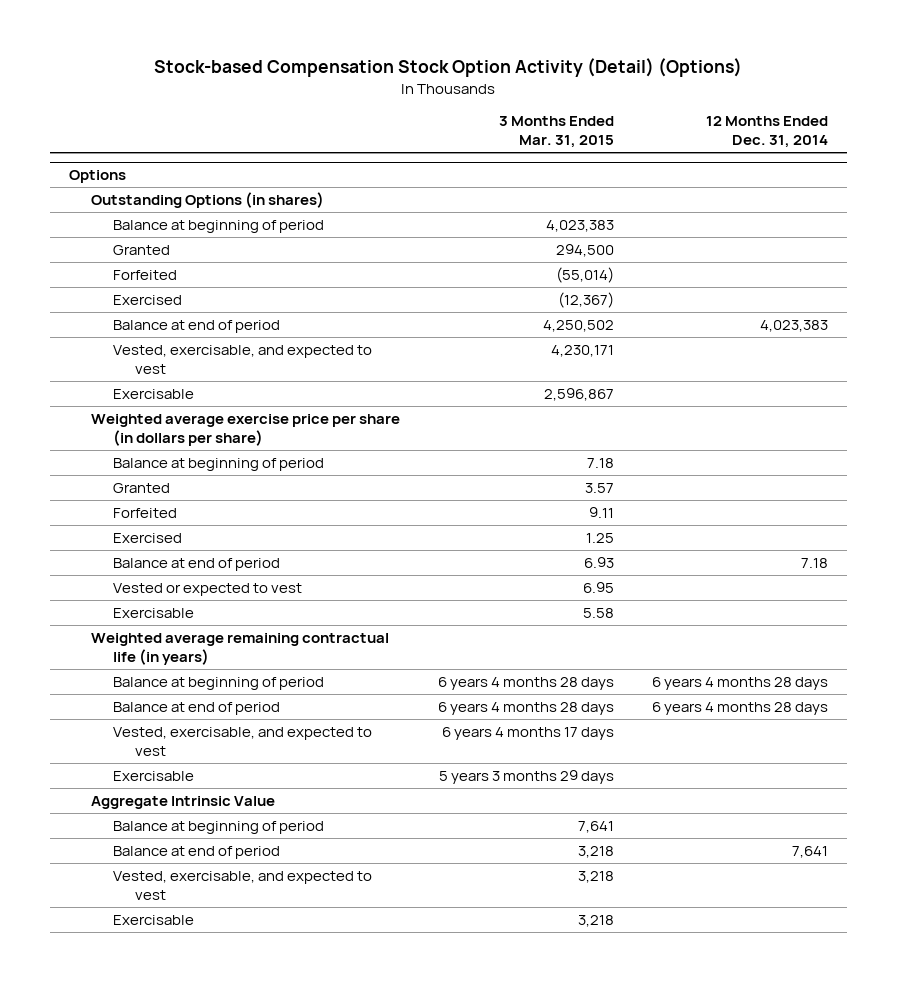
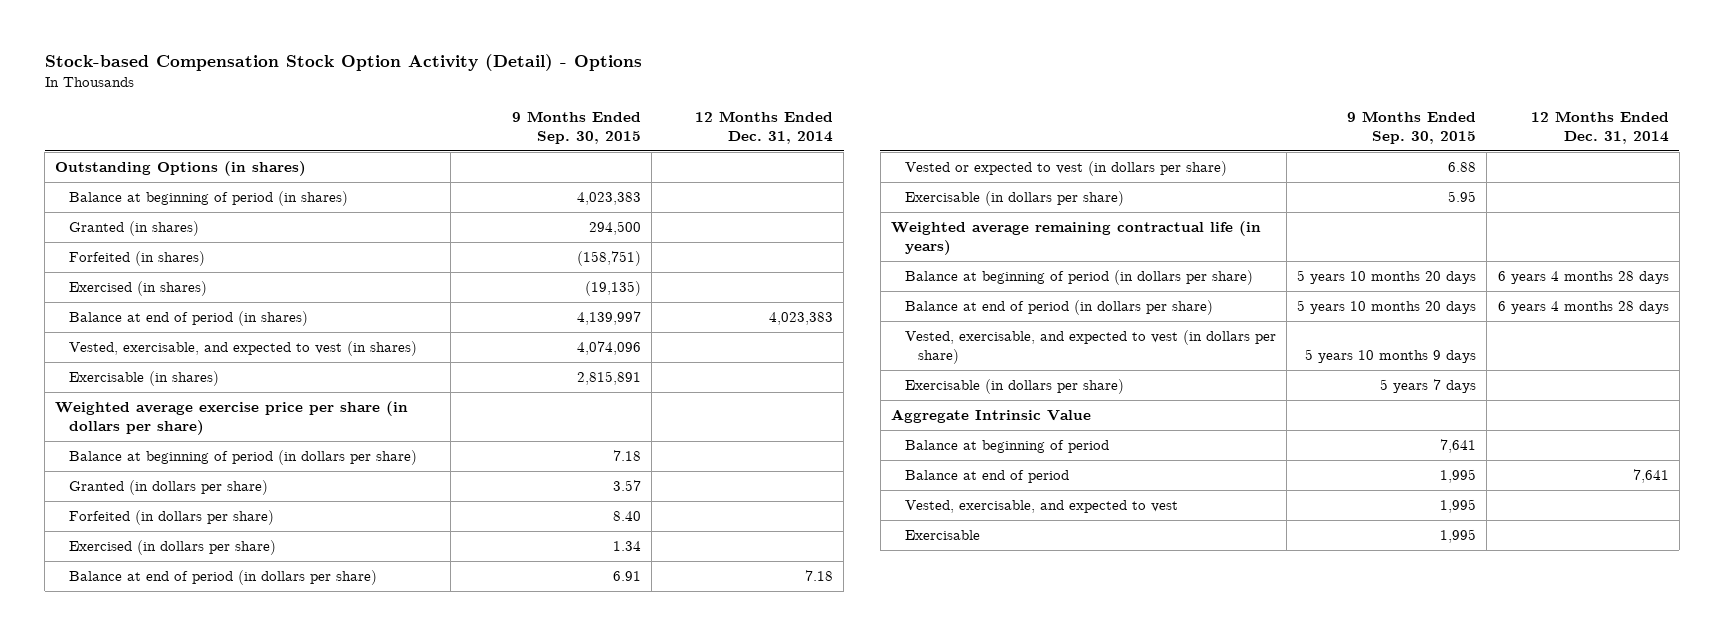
- Stock-based Compensation Stock Option Activity (Detail) (Options)
+ Stock-based Compensation Stock Option Activity (Detail) - Options
- | 3 Months Ended Mar. 31, 2015 | 12 Months Ended Dec. 31, 2014
+ | 9 Months Ended Sep. 30, 2015 | 12 Months Ended Dec. 31, 2014
- Options
- Balance at beginning of period | 4,023,383 |
- Granted | 294,500 |
- Forfeited | (55,014) |
- Exercised | (12,367) |
- Balance at end of period | 4,250,502 | 4,023,383
- Vested, exercisable, and expected to vest | 4,230,171 |
- Exercisable | 2,596,867 |
+ Balance at beginning of period (in shares) | 4,023,383 |
+ Granted (in shares) | 294,500 |
+ Forfeited (in shares) | (158,751) |
+ Exercised (in shares) | (19,135) |
+ Balance at end of period (in shares) | 4,139,997 | 4,023,383
+ Vested, exercisable, and expected to vest (in shares) | 4,074,096 |
+ Exercisable (in shares) | 2,815,891 |
- Balance at beginning of period | 7.18 |
- Granted | 3.57 |
- Forfeited | 9.11 |
- Exercised | 1.25 |
- Balance at end of period | 6.93 | 7.18
- Vested or expected to vest | 6.95 |
- Exercisable | 5.58 |
+ Balance at beginning of period (in dollars per share) | 7.18 |
+ Granted (in dollars per share) | 3.57 |
+ Forfeited (in dollars per share) | 8.40 |
+ Exercised (in dollars per share) | 1.34 |
+ Balance at end of period (in dollars per share) | 6.91 | 7.18
+ Vested or expected to vest (in dollars per share) | 6.88 |
+ Exercisable (in dollars per share) | 5.95 |
- Balance at beginning of period | 6 years 4 months 28 days | 6 years 4 months 28 days
- Balance at end of period | 6 years 4 months 28 days | 6 years 4 months 28 days
- Vested, exercisable, and expected to vest | 6 years 4 months 17 days |
- Exercisable | 5 years 3 months 29 days |
+ Balance at beginning of period (in dollars per share) | 5 years 10 months 20 days | 6 years 4 months 28 days
+ Balance at end of period (in dollars per share) | 5 years 10 months 20 days | 6 years 4 months 28 days
+ Vested, exercisable, and expected to vest (in dollars per share) | 5 years 10 months 9 days |
+ Exercisable (in dollars per share) | 5 years 7 days |

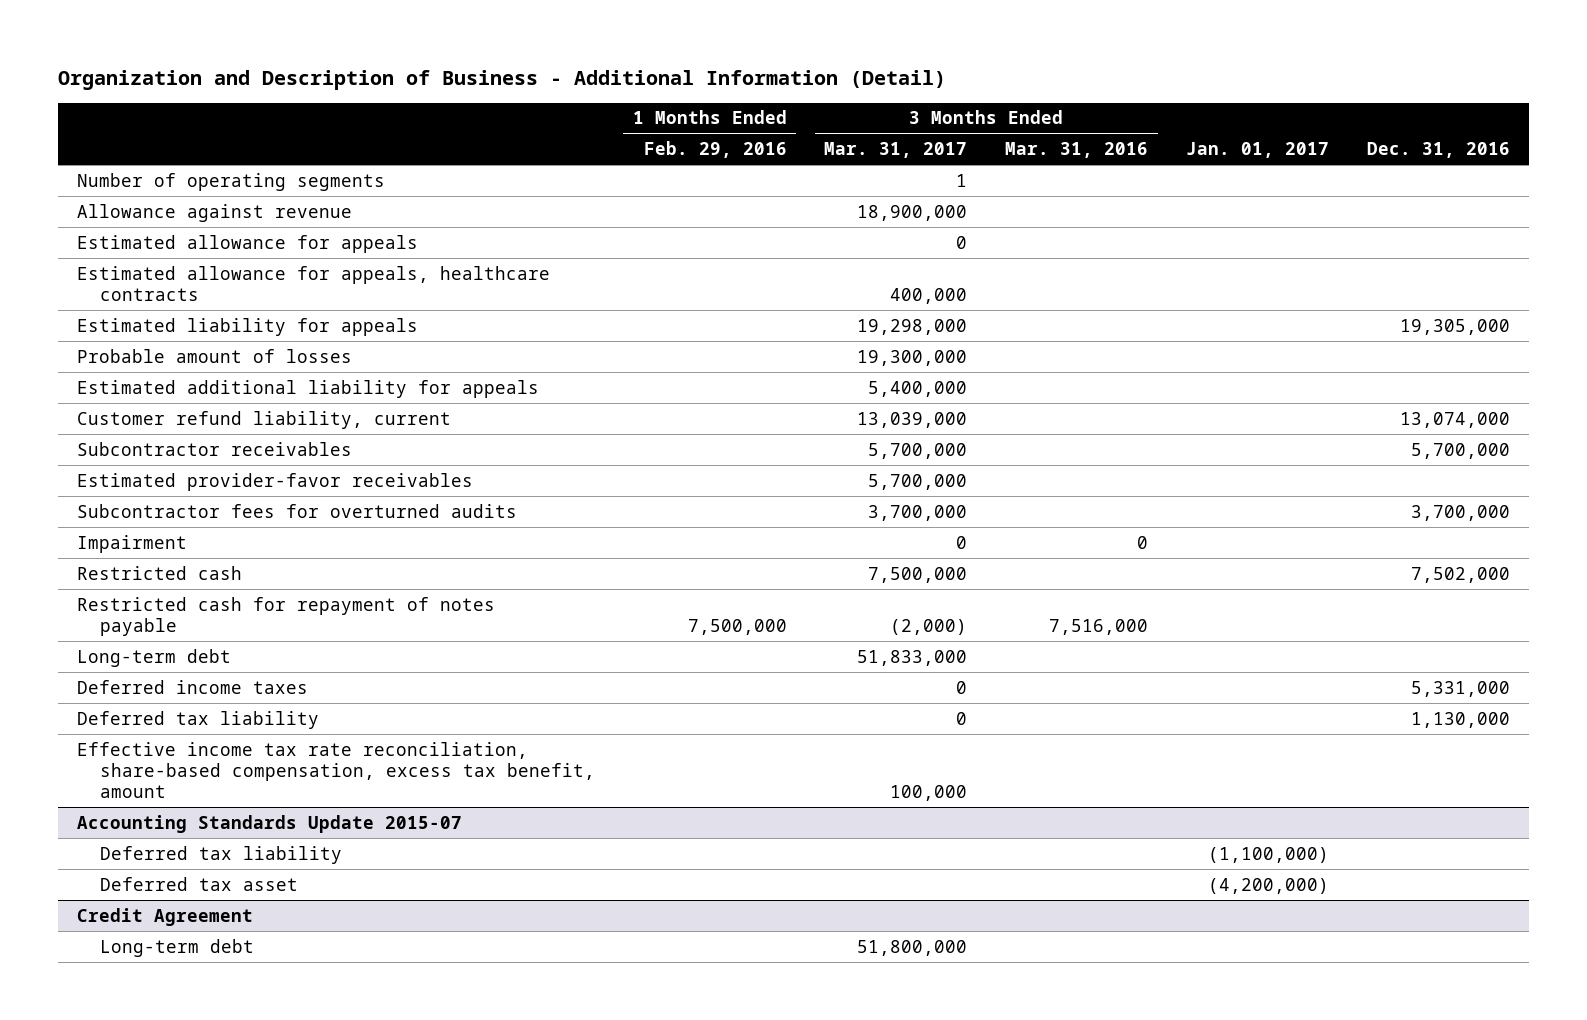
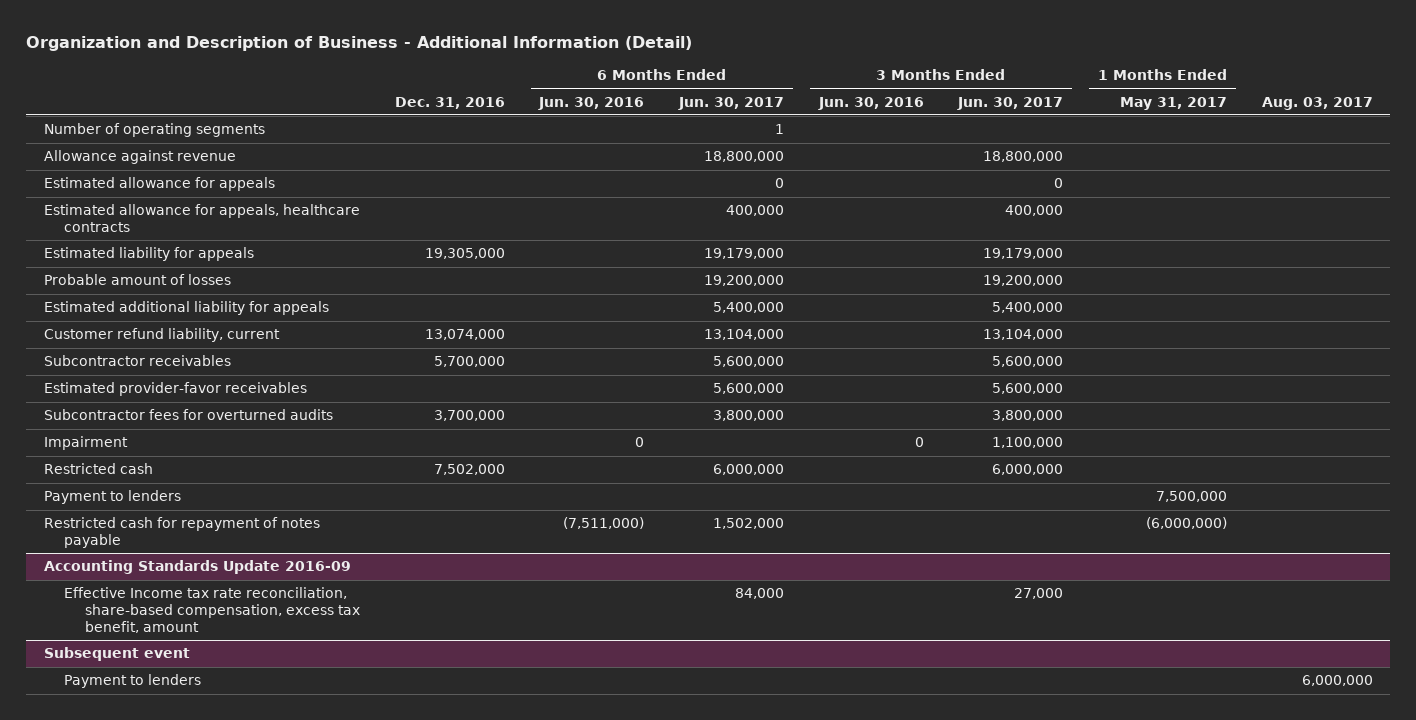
- | 1 Months Ended Feb. 29, 2016 | 3 Months Ended Mar. 31, 2017 | 3 Months Ended Mar. 31, 2016 | Jan. 01, 2017 | Dec. 31, 2016
+ | Dec. 31, 2016 | 6 Months Ended Jun. 30, 2016 | 6 Months Ended Jun. 30, 2017 | 3 Months Ended Jun. 30, 2016 | 3 Months Ended Jun. 30, 2017 | 1 Months Ended May 31, 2017 | Aug. 03, 2017
+ Payment to lenders | | | | | | 7,500,000 |
- Long-term debt | | 51,833,000 | | |
- Deferred income taxes | | 0 | | | 5,331,000
- Deferred tax liability | | 0 | | | 1,130,000
- Effective income tax rate reconciliation, share-based compensation, excess tax benefit, amount | | 100,000 | | |
- Accounting Standards Update 2015-07
- Deferred tax liability | | | | (1,100,000) |
- Deferred tax asset | | | | (4,200,000) |
- Credit Agreement
- Long-term debt | | 51,800,000 | | |
+ Accounting Standards Update 2016-09
+ Effective Income tax rate reconciliation, share-based compensation, excess tax benefit, amount | | | 84,000 | | 27,000 | |
+ Subsequent event
+ Payment to lenders | | | | | | | 6,000,000

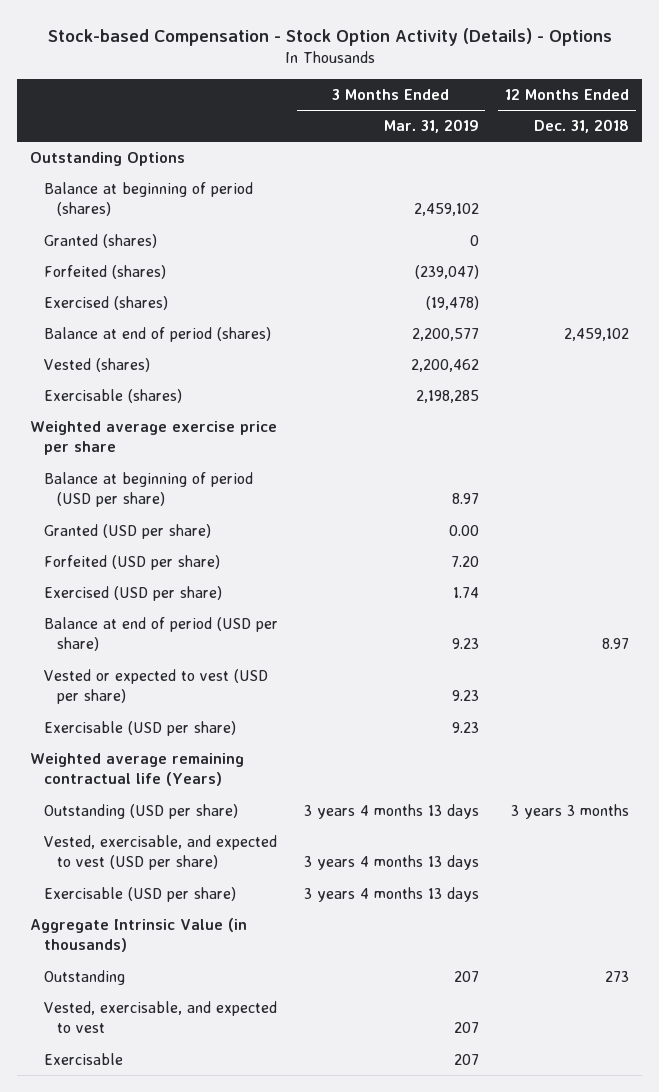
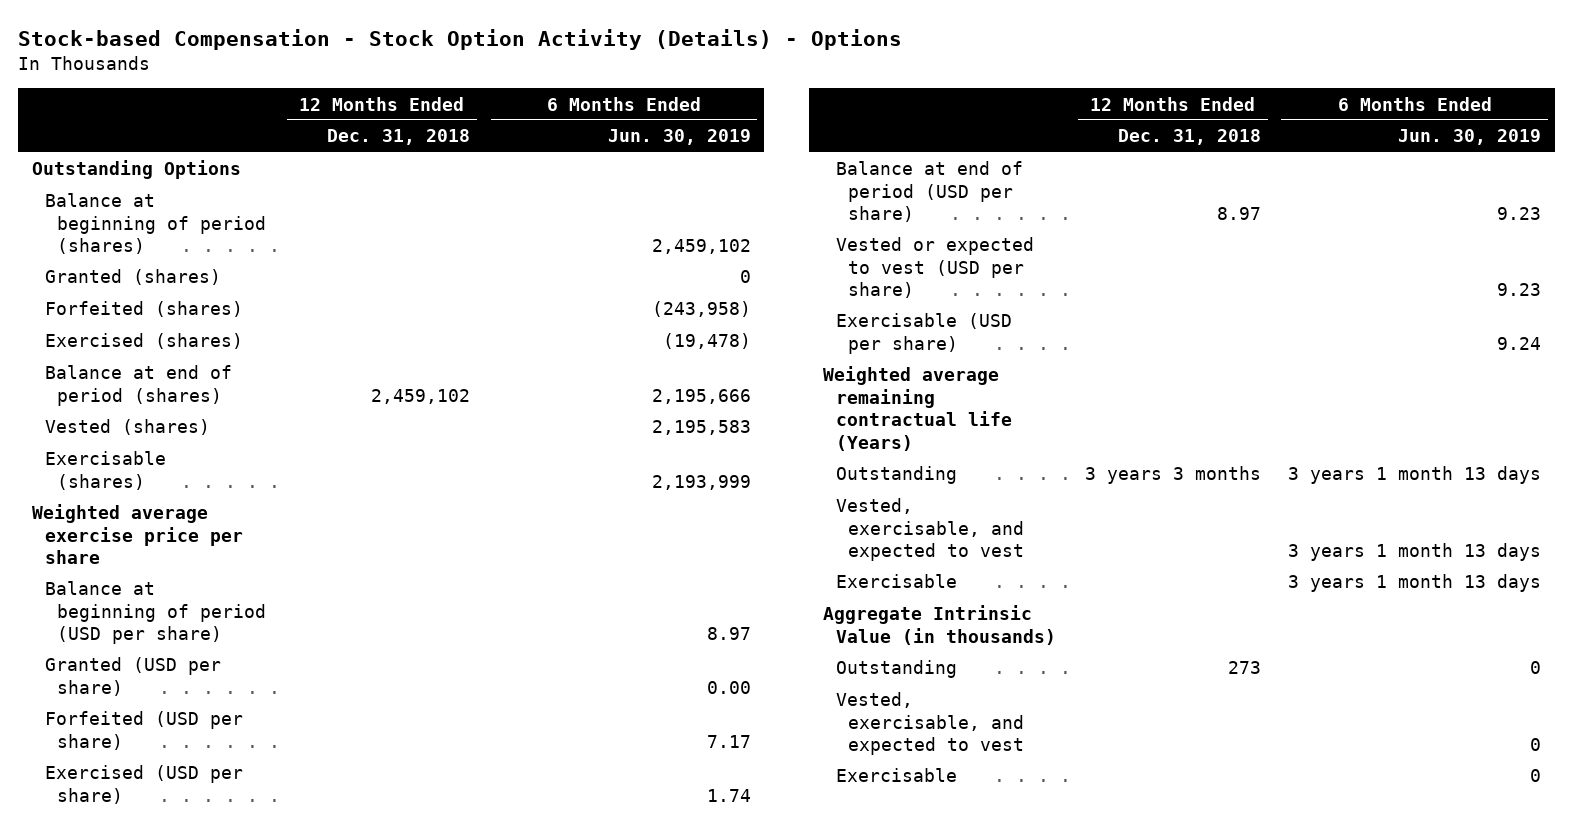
- | 3 Months Ended Mar. 31, 2019 | 12 Months Ended Dec. 31, 2018
+ | 12 Months Ended Dec. 31, 2018 | 6 Months Ended Jun. 30, 2019
- Outstanding (USD per share) | 3 years 4 months 13 days | 3 years 3 months
- Vested, exercisable, and expected to vest (USD per share) | 3 years 4 months 13 days |
- Exercisable (USD per share) | 3 years 4 months 13 days |
+ Outstanding | 3 years 3 months | 3 years 1 month 13 days
+ Vested, exercisable, and expected to vest | | 3 years 1 month 13 days
+ Exercisable | | 3 years 1 month 13 days

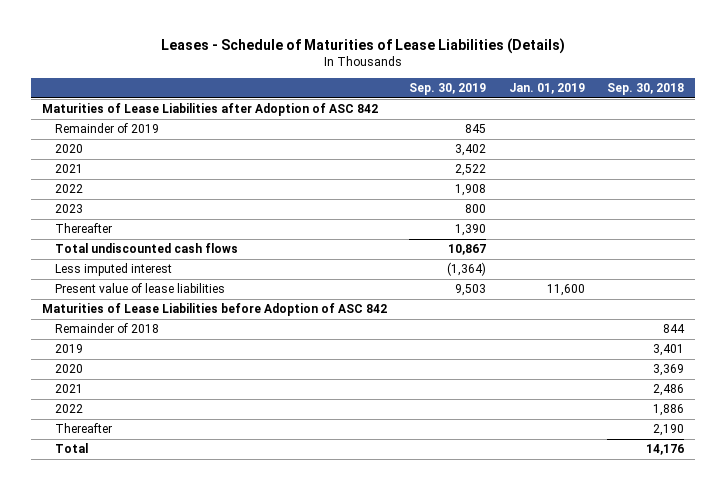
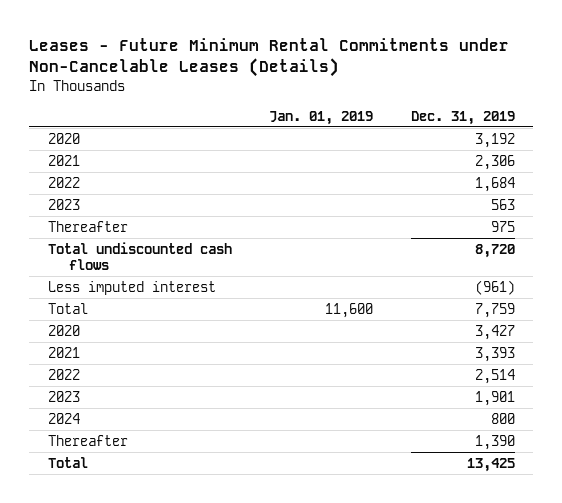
- Leases - Schedule of Maturities of Lease Liabilities (Details)
+ Leases - Future Minimum Rental Commitments under Non-Cancelable Leases (Details)
- | Sep. 30, 2019 | Jan. 01, 2019 | Sep. 30, 2018
+ | Jan. 01, 2019 | Dec. 31, 2019
- Maturities of Lease Liabilities after Adoption of ASC 842
- Remainder of 2019 | 845 | |
- Present value of lease liabilities | 9,503 | 11,600 |
- Maturities of Lease Liabilities before Adoption of ASC 842
- Remainder of 2018 | | | 844
- 2019 | | | 3,401
+ Total | 11,600 | 7,759
+ 2023 | | 1,901
+ 2024 | | 800

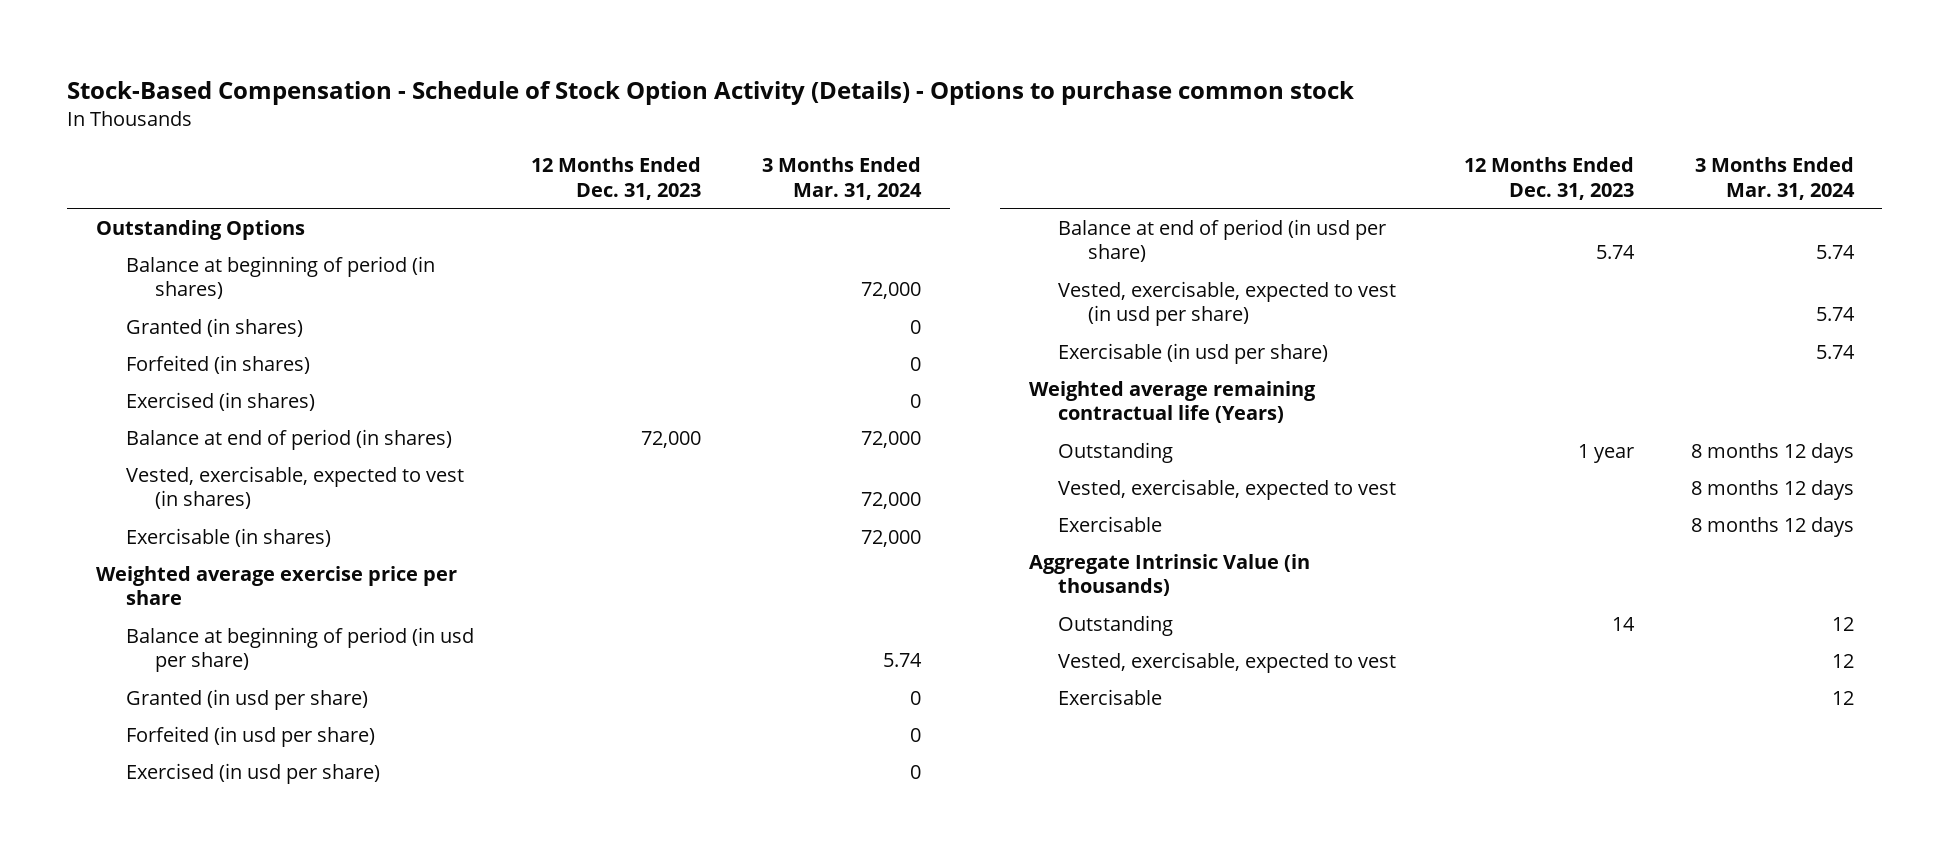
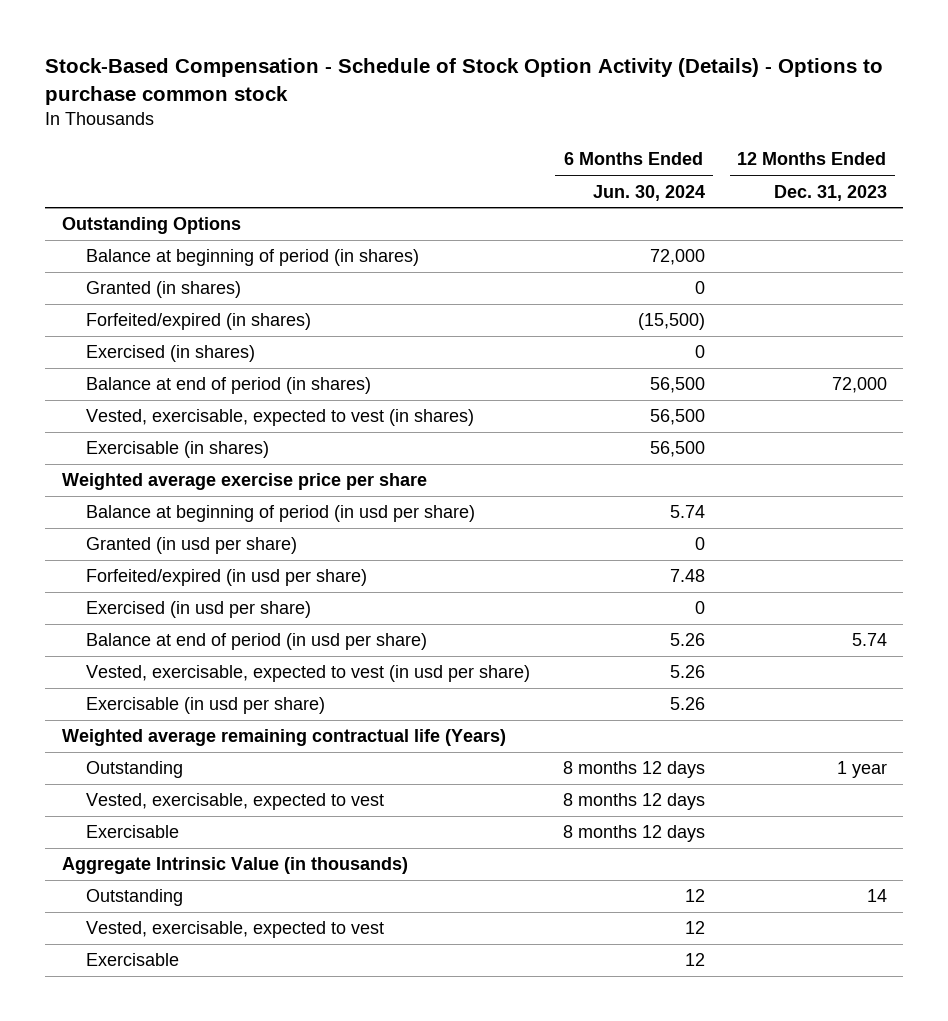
- | 12 Months Ended Dec. 31, 2023 | 3 Months Ended Mar. 31, 2024
+ | 6 Months Ended Jun. 30, 2024 | 12 Months Ended Dec. 31, 2023
- Forfeited (in shares) | | 0
+ Forfeited/expired (in shares) | (15,500) |
- Forfeited (in usd per share) | | 0
+ Forfeited/expired (in usd per share) | 7.48 |

